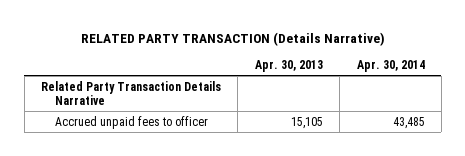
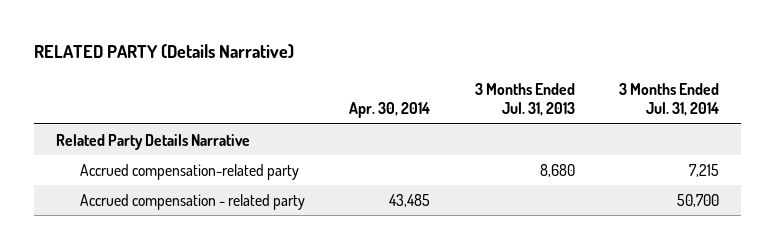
- RELATED PARTY TRANSACTION (Details Narrative)
+ RELATED PARTY (Details Narrative)
- | Apr. 30, 2013 | Apr. 30, 2014
+ | Apr. 30, 2014 | 3 Months Ended Jul. 31, 2013 | 3 Months Ended Jul. 31, 2014
- Related Party Transaction Details Narrative
- Accrued unpaid fees to officer | 15,105 | 43,485
+ Related Party Details Narrative
+ Accrued compensation-related party | | 8,680 | 7,215
+ Accrued compensation - related party | 43,485 | | 50,700

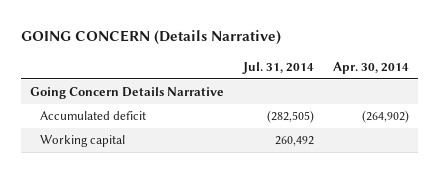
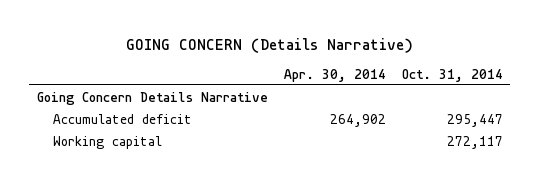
- | Jul. 31, 2014 | Apr. 30, 2014
+ | Apr. 30, 2014 | Oct. 31, 2014
- Accumulated deficit | (282,505) | (264,902)
+ Accumulated deficit | 264,902 | 295,447

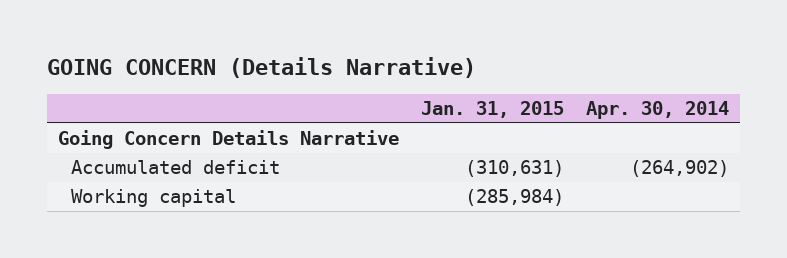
- | Apr. 30, 2014 | Oct. 31, 2014
+ | Jan. 31, 2015 | Apr. 30, 2014
- Accumulated deficit | 264,902 | 295,447
+ Accumulated deficit | (310,631) | (264,902)

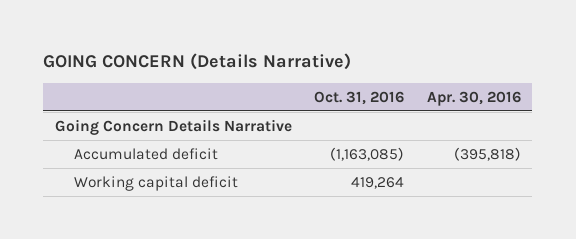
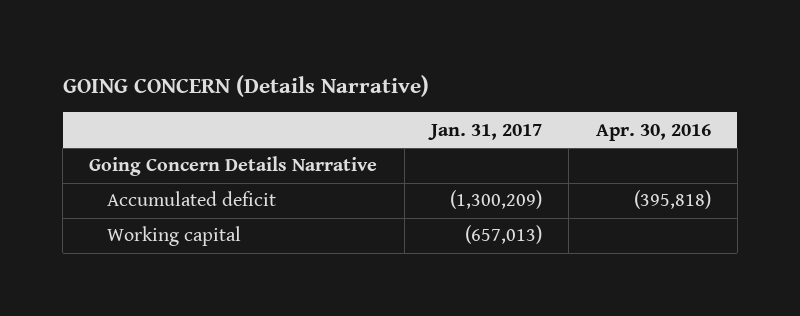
- | Oct. 31, 2016 | Apr. 30, 2016
+ | Jan. 31, 2017 | Apr. 30, 2016
- Working capital deficit | 419,264 |
+ Working capital | (657,013) |

